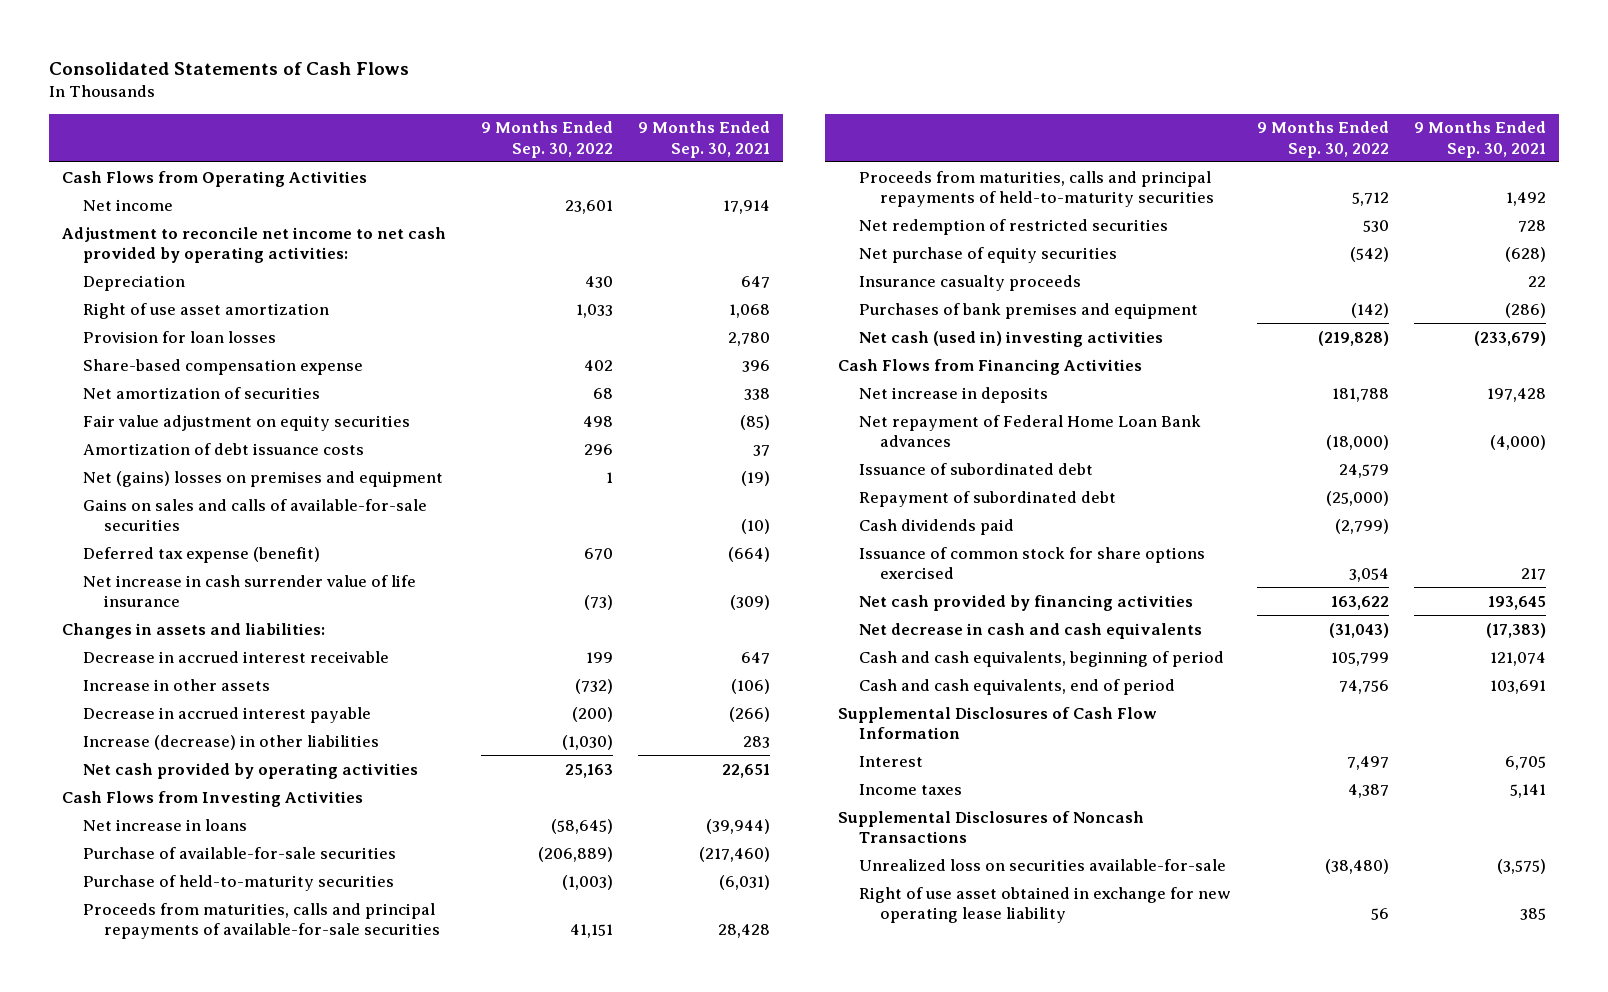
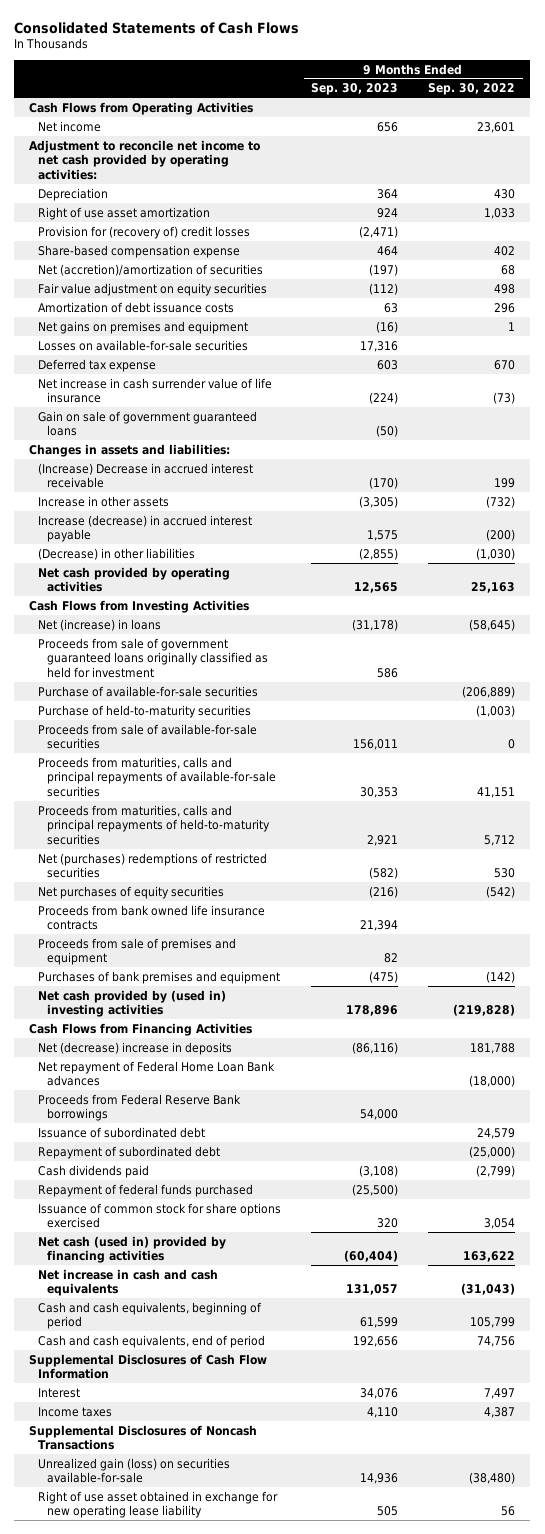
- | 9 Months Ended Sep. 30, 2022 | 9 Months Ended Sep. 30, 2021
+ | 9 Months Ended Sep. 30, 2023 | 9 Months Ended Sep. 30, 2022
- Provision for loan losses | | 2,780
+ Provision for (recovery of) credit losses | (2,471) |
- Net amortization of securities | 68 | 338
+ Net (accretion)/amortization of securities | (197) | 68
- Net (gains) losses on premises and equipment | 1 | (19)
- Gains on sales and calls of available-for-sale securities | | (10)
- Deferred tax expense (benefit) | 670 | (664)
+ Net gains on premises and equipment | (16) | 1
+ Losses on available-for-sale securities | 17,316 |
+ Deferred tax expense | 603 | 670
+ Gain on sale of government guaranteed loans | (50) |
- Decrease in accrued interest receivable | 199 | 647
+ (Increase) Decrease in accrued interest receivable | (170) | 199
- Decrease in accrued interest payable | (200) | (266)
- Increase (decrease) in other liabilities | (1,030) | 283
+ Increase (decrease) in accrued interest payable | 1,575 | (200)
+ (Decrease) in other liabilities | (2,855) | (1,030)
- Net increase in loans | (58,645) | (39,944)
+ Net (increase) in loans | (31,178) | (58,645)
+ Proceeds from sale of government guaranteed loans originally classified as held for investment | 586 |
+ Proceeds from sale of available-for-sale securities | 156,011 | 0
- Net redemption of restricted securities | 530 | 728
- Net purchase of equity securities | (542) | (628)
- Insurance casualty proceeds | | 22
+ Net (purchases) redemptions of restricted securities | (582) | 530
+ Net purchases of equity securities | (216) | (542)
+ Proceeds from bank owned life insurance contracts | 21,394 |
+ Proceeds from sale of premises and equipment | 82 |
- Net cash (used in) investing activities | (219,828) | (233,679)
+ Net cash provided by (used in) investing activities | 178,896 | (219,828)
- Net increase in deposits | 181,788 | 197,428
+ Net (decrease) increase in deposits | (86,116) | 181,788
+ Proceeds from Federal Reserve Bank borrowings | 54,000 |
+ Repayment of federal funds purchased | (25,500) |
- Net cash provided by financing activities | 163,622 | 193,645
- Net decrease in cash and cash equivalents | (31,043) | (17,383)
+ Net cash (used in) provided by financing activities | (60,404) | 163,622
+ Net increase in cash and cash equivalents | 131,057 | (31,043)
- Unrealized loss on securities available-for-sale | (38,480) | (3,575)
+ Unrealized gain (loss) on securities available-for-sale | 14,936 | (38,480)

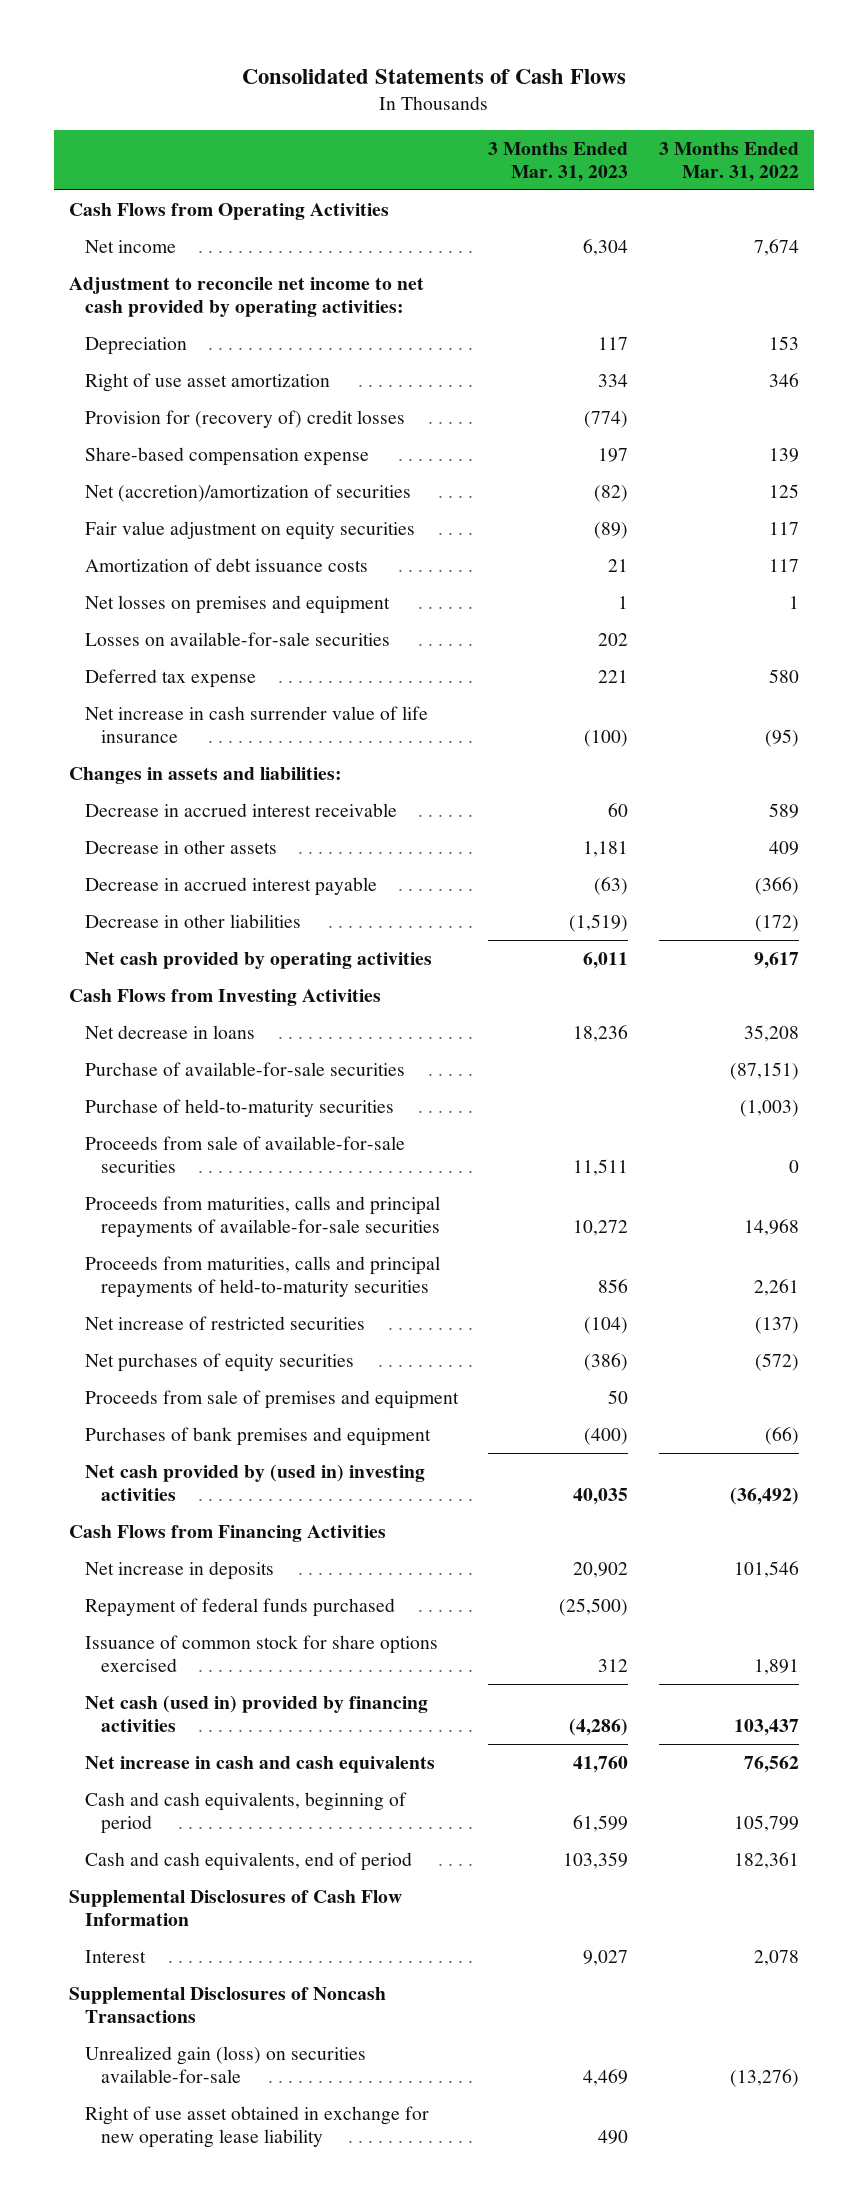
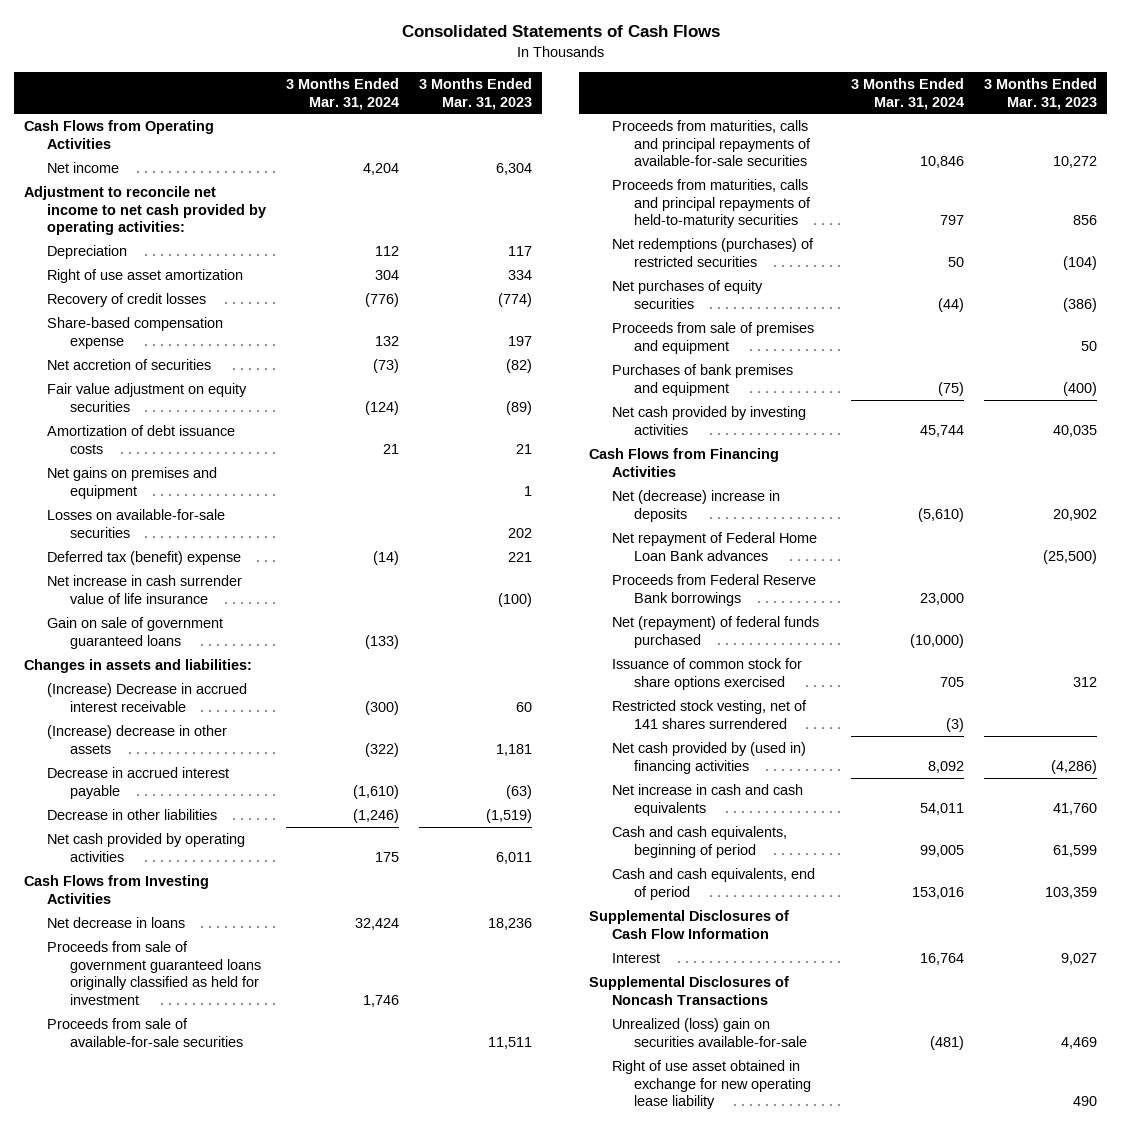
- | 3 Months Ended Mar. 31, 2023 | 3 Months Ended Mar. 31, 2022
+ | 3 Months Ended Mar. 31, 2024 | 3 Months Ended Mar. 31, 2023
- Provision for (recovery of) credit losses | (774) |
+ Recovery of credit losses | (776) | (774)
- Net (accretion)/amortization of securities | (82) | 125
+ Net accretion of securities | (73) | (82)
- Net losses on premises and equipment | 1 | 1
+ Net gains on premises and equipment | | 1
- Deferred tax expense | 221 | 580
+ Deferred tax (benefit) expense | (14) | 221
+ Gain on sale of government guaranteed loans | (133) |
- Decrease in accrued interest receivable | 60 | 589
- Decrease in other assets | 1,181 | 409
+ (Increase) Decrease in accrued interest receivable | (300) | 60
+ (Increase) decrease in other assets | (322) | 1,181
- Purchase of available-for-sale securities | | (87,151)
- Purchase of held-to-maturity securities | | (1,003)
+ Proceeds from sale of government guaranteed loans originally classified as held for investment | 1,746 |
- Net increase of restricted securities | (104) | (137)
+ Net redemptions (purchases) of restricted securities | 50 | (104)
- Net cash provided by (used in) investing activities | 40,035 | (36,492)
+ Net cash provided by investing activities | 45,744 | 40,035
- Net increase in deposits | 20,902 | 101,546
- Repayment of federal funds purchased | (25,500) |
+ Net (decrease) increase in deposits | (5,610) | 20,902
+ Net repayment of Federal Home Loan Bank advances | | (25,500)
+ Proceeds from Federal Reserve Bank borrowings | 23,000 |
+ Net (repayment) of federal funds purchased | (10,000) |
- Net cash (used in) provided by financing activities | (4,286) | 103,437
+ Restricted stock vesting, net of 141 shares surrendered | (3) |
+ Net cash provided by (used in) financing activities | 8,092 | (4,286)
- Unrealized gain (loss) on securities available-for-sale | 4,469 | (13,276)
+ Unrealized (loss) gain on securities available-for-sale | (481) | 4,469

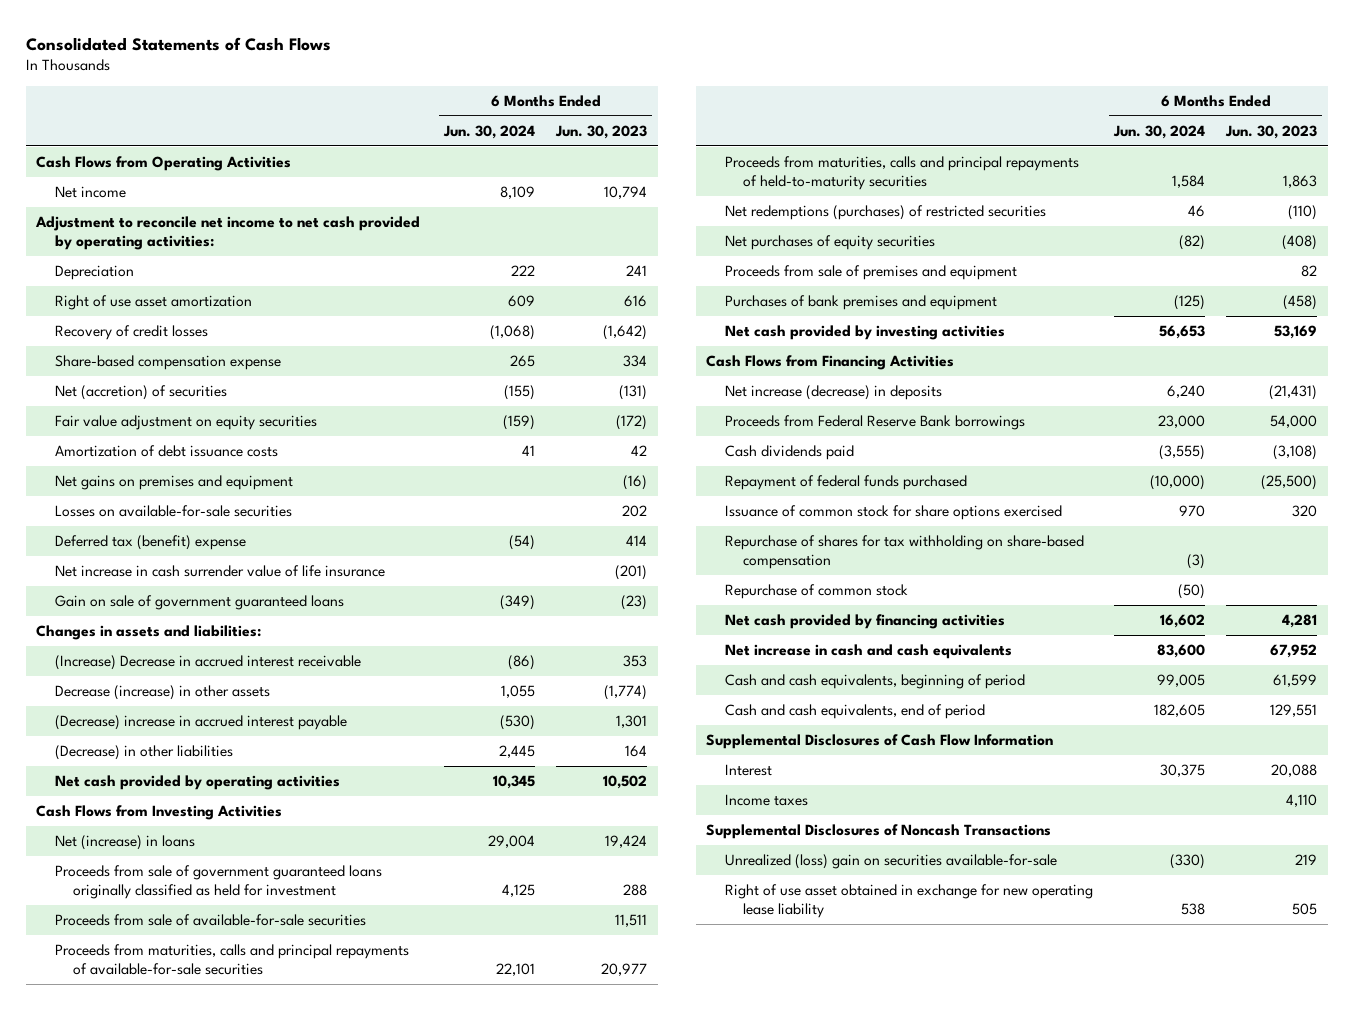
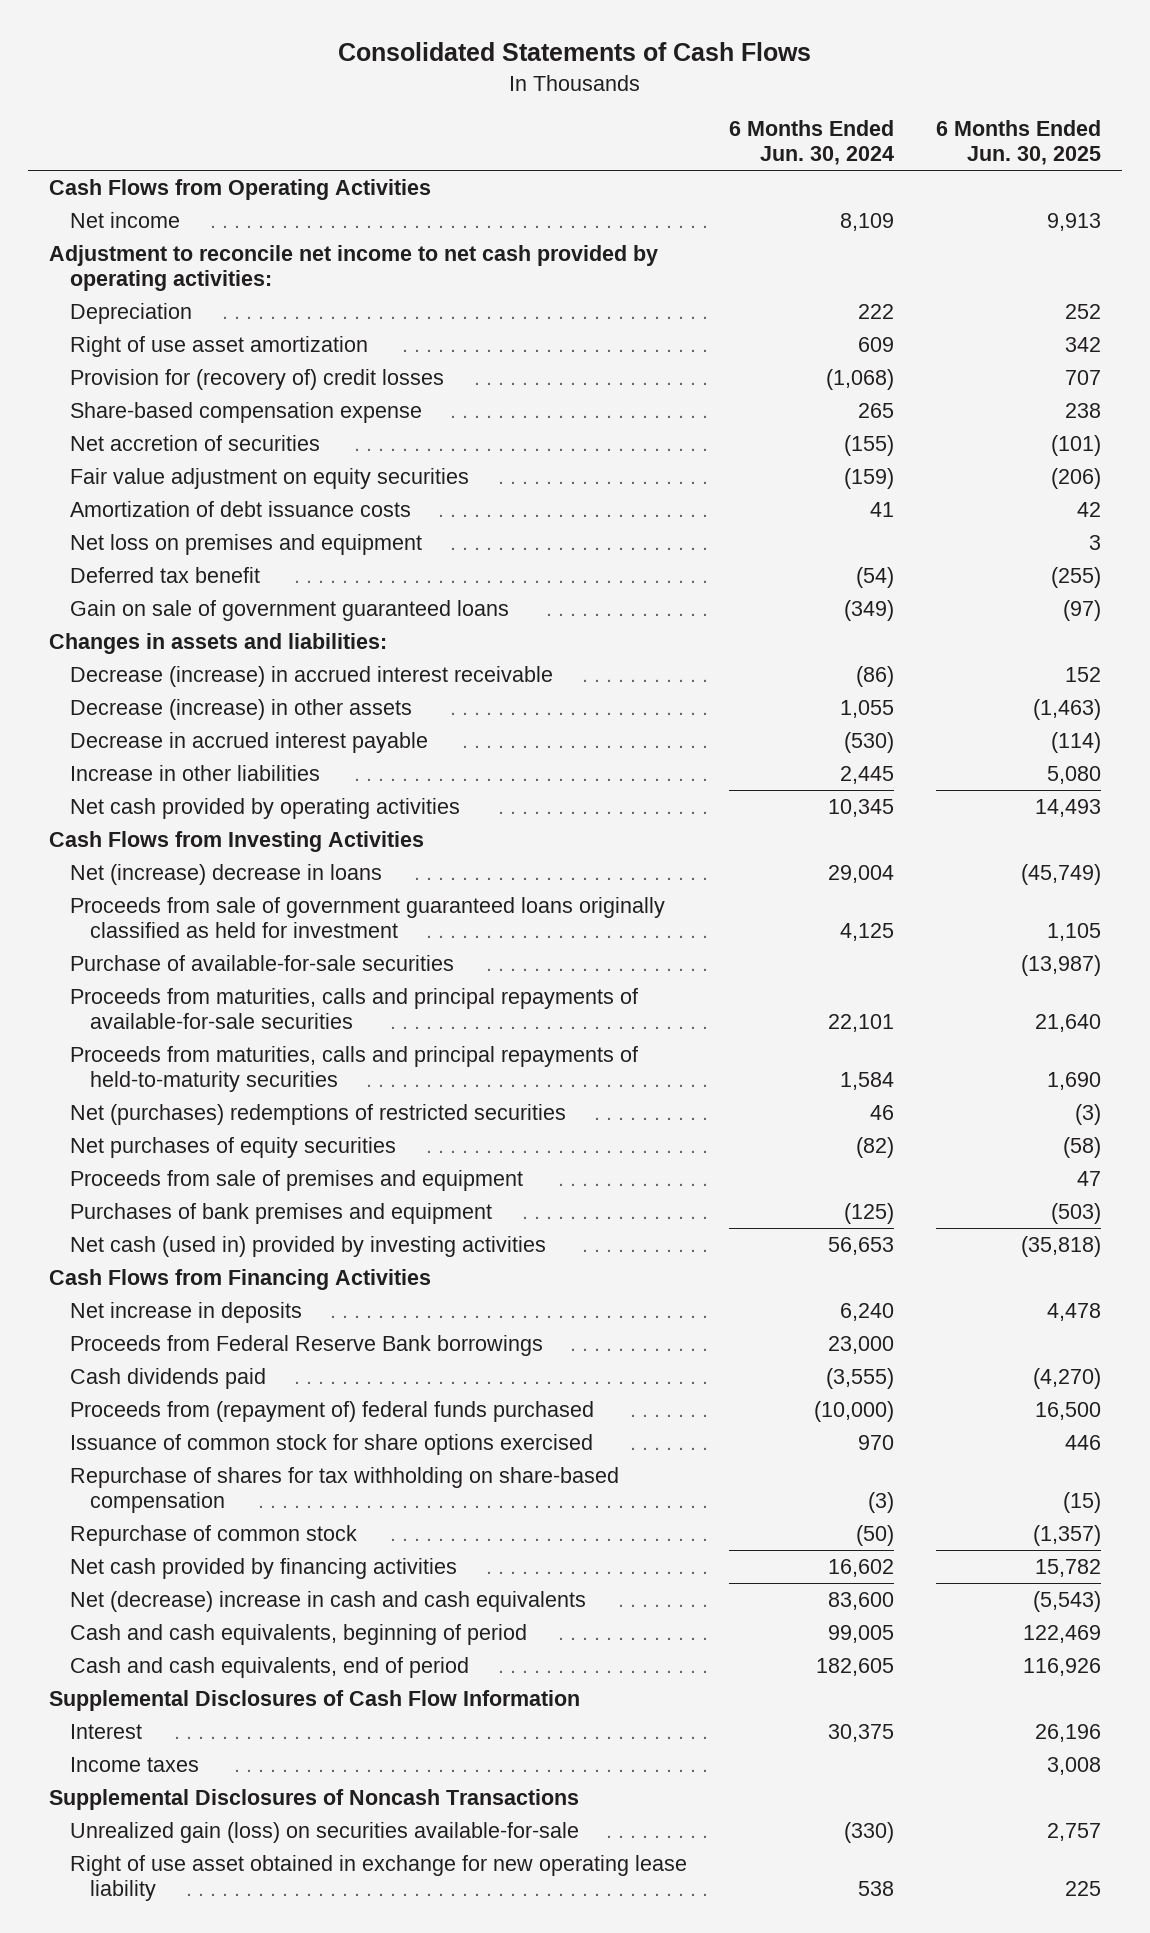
- | 6 Months Ended Jun. 30, 2024 | 6 Months Ended Jun. 30, 2023
+ | 6 Months Ended Jun. 30, 2024 | 6 Months Ended Jun. 30, 2025
- Recovery of credit losses | (1,068) | (1,642)
+ Provision for (recovery of) credit losses | (1,068) | 707
- Net (accretion) of securities | (155) | (131)
+ Net accretion of securities | (155) | (101)
- Net gains on premises and equipment | | (16)
- Losses on available-for-sale securities | | 202
- Deferred tax (benefit) expense | (54) | 414
- Net increase in cash surrender value of life insurance | | (201)
+ Net loss on premises and equipment | | 3
+ Deferred tax benefit | (54) | (255)
- (Increase) Decrease in accrued interest receivable | (86) | 353
+ Decrease (increase) in accrued interest receivable | (86) | 152
- (Decrease) increase in accrued interest payable | (530) | 1,301
- (Decrease) in other liabilities | 2,445 | 164
+ Decrease in accrued interest payable | (530) | (114)
+ Increase in other liabilities | 2,445 | 5,080
- Net (increase) in loans | 29,004 | 19,424
+ Net (increase) decrease in loans | 29,004 | (45,749)
- Proceeds from sale of available-for-sale securities | | 11,511
+ Purchase of available-for-sale securities | | (13,987)
- Net redemptions (purchases) of restricted securities | 46 | (110)
+ Net (purchases) redemptions of restricted securities | 46 | (3)
- Net cash provided by investing activities | 56,653 | 53,169
+ Net cash (used in) provided by investing activities | 56,653 | (35,818)
- Net increase (decrease) in deposits | 6,240 | (21,431)
+ Net increase in deposits | 6,240 | 4,478
- Repayment of federal funds purchased | (10,000) | (25,500)
+ Proceeds from (repayment of) federal funds purchased | (10,000) | 16,500
- Net increase in cash and cash equivalents | 83,600 | 67,952
+ Net (decrease) increase in cash and cash equivalents | 83,600 | (5,543)
- Unrealized (loss) gain on securities available-for-sale | (330) | 219
+ Unrealized gain (loss) on securities available-for-sale | (330) | 2,757

